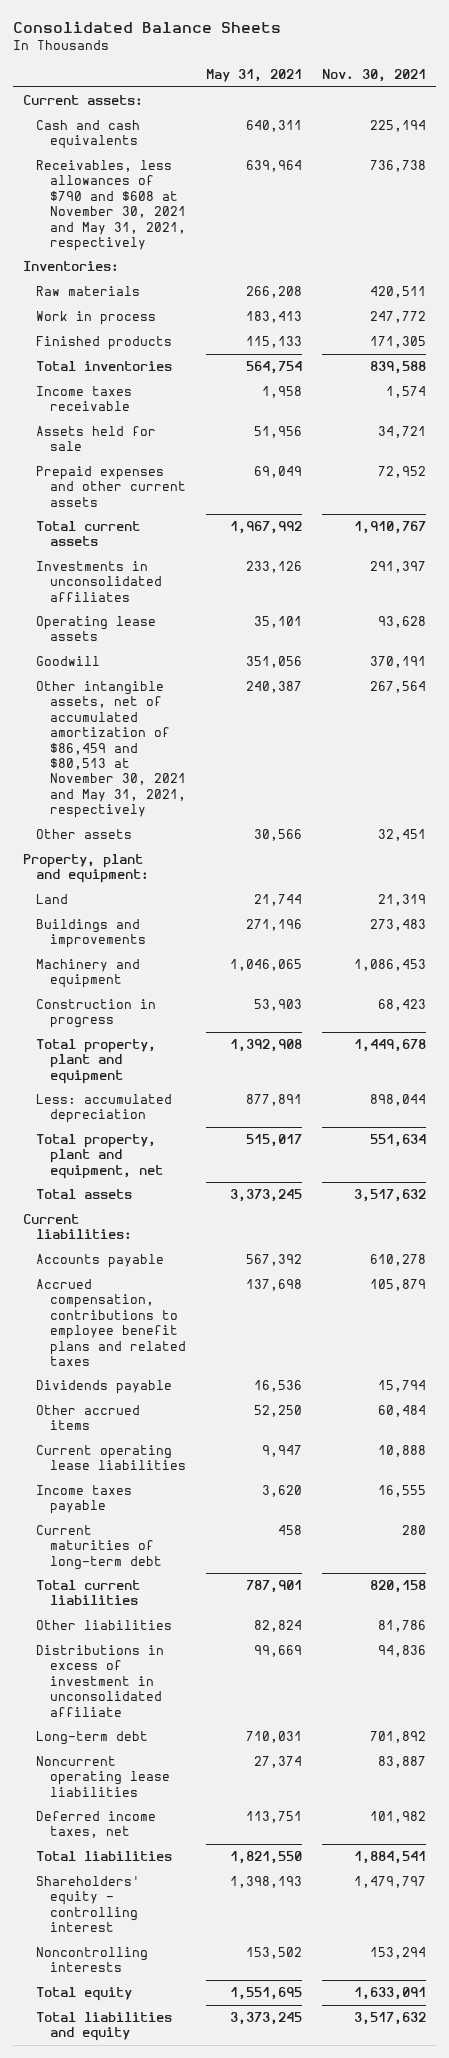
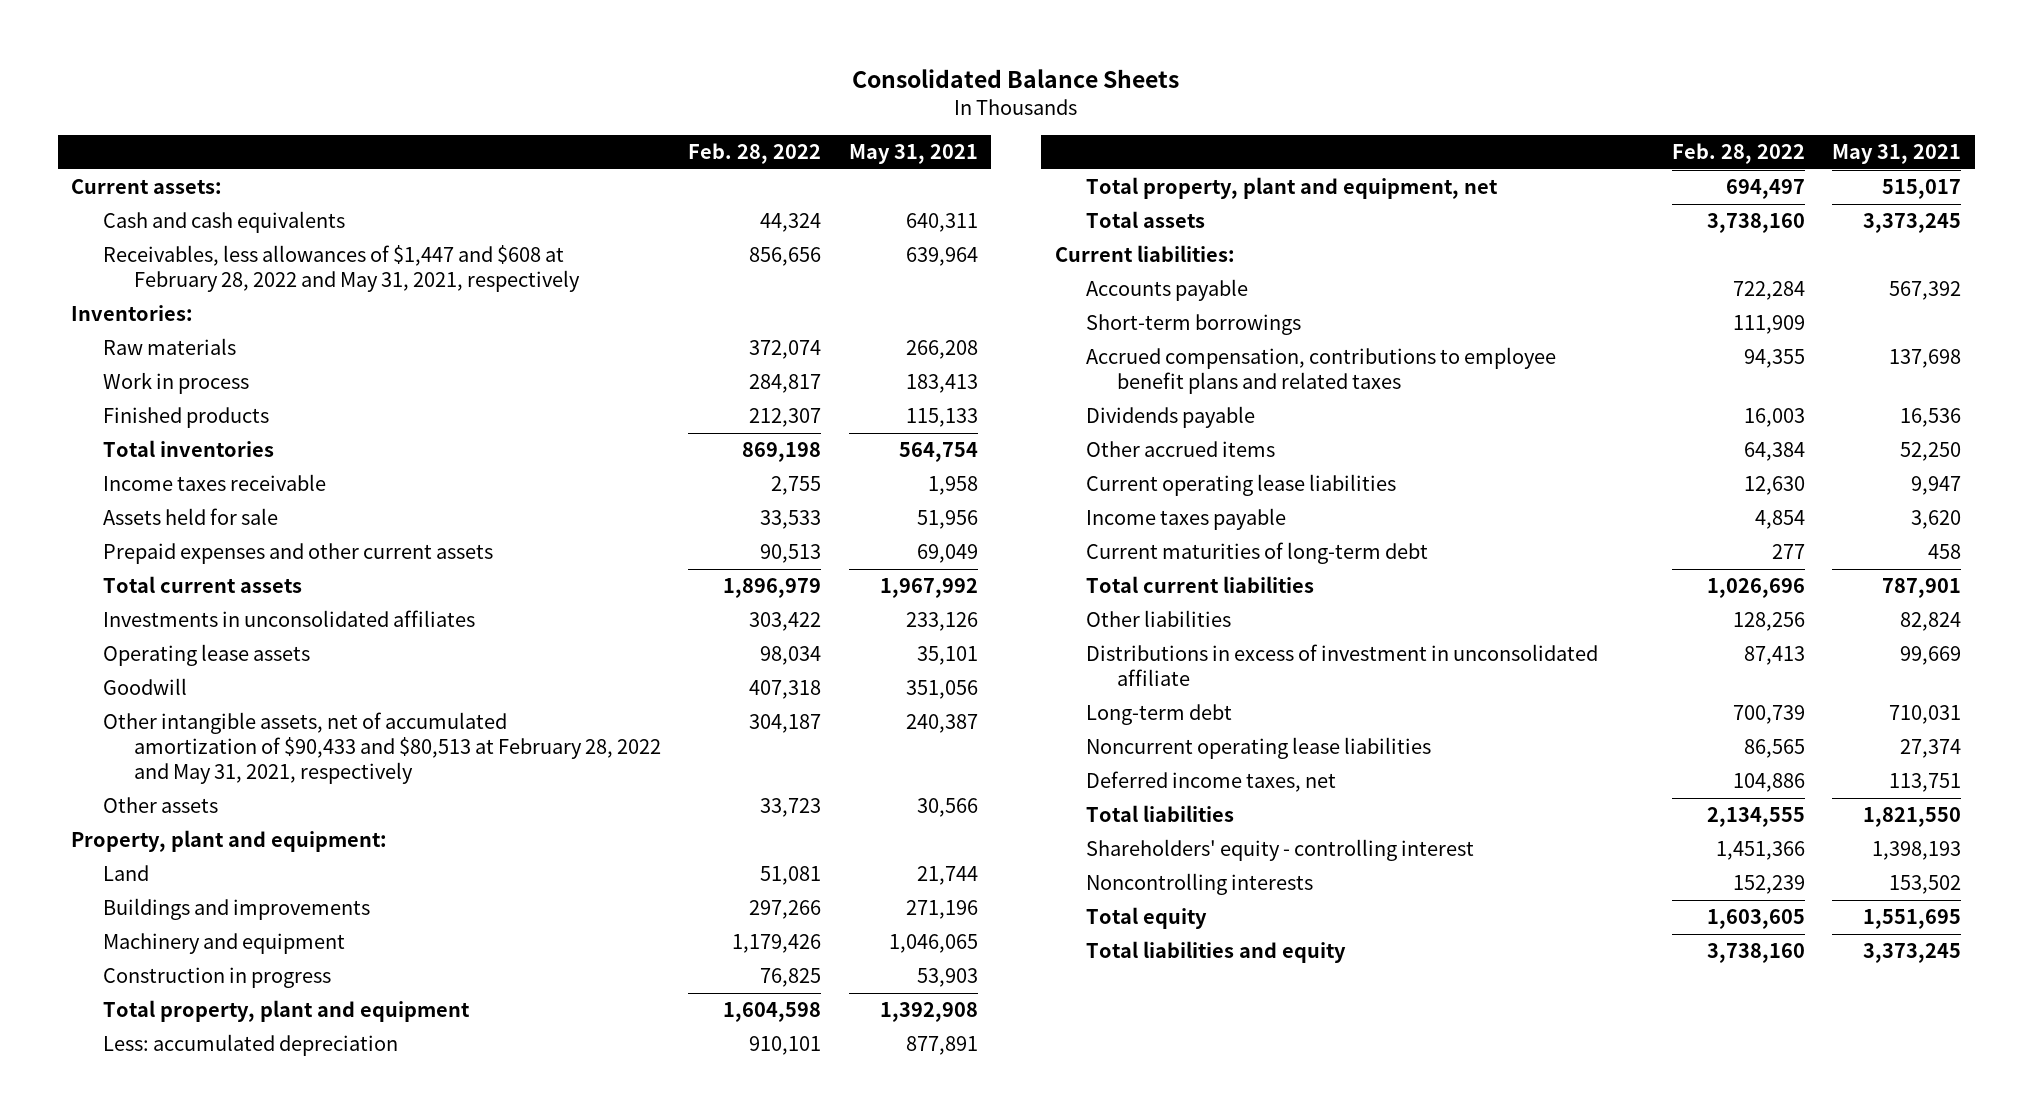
- | May 31, 2021 | Nov. 30, 2021
+ | Feb. 28, 2022 | May 31, 2021
- Receivables, less allowances of $790 and $608 at November 30, 2021 and May 31, 2021, respectively | 639,964 | 736,738
+ Receivables, less allowances of $1,447 and $608 at February 28, 2022 and May 31, 2021, respectively | 856,656 | 639,964
- Other intangible assets, net of accumulated amortization of $86,459 and $80,513 at November 30, 2021 and May 31, 2021, respectively | 240,387 | 267,564
+ Other intangible assets, net of accumulated amortization of $90,433 and $80,513 at February 28, 2022 and May 31, 2021, respectively | 304,187 | 240,387
+ Short-term borrowings | 111,909 |

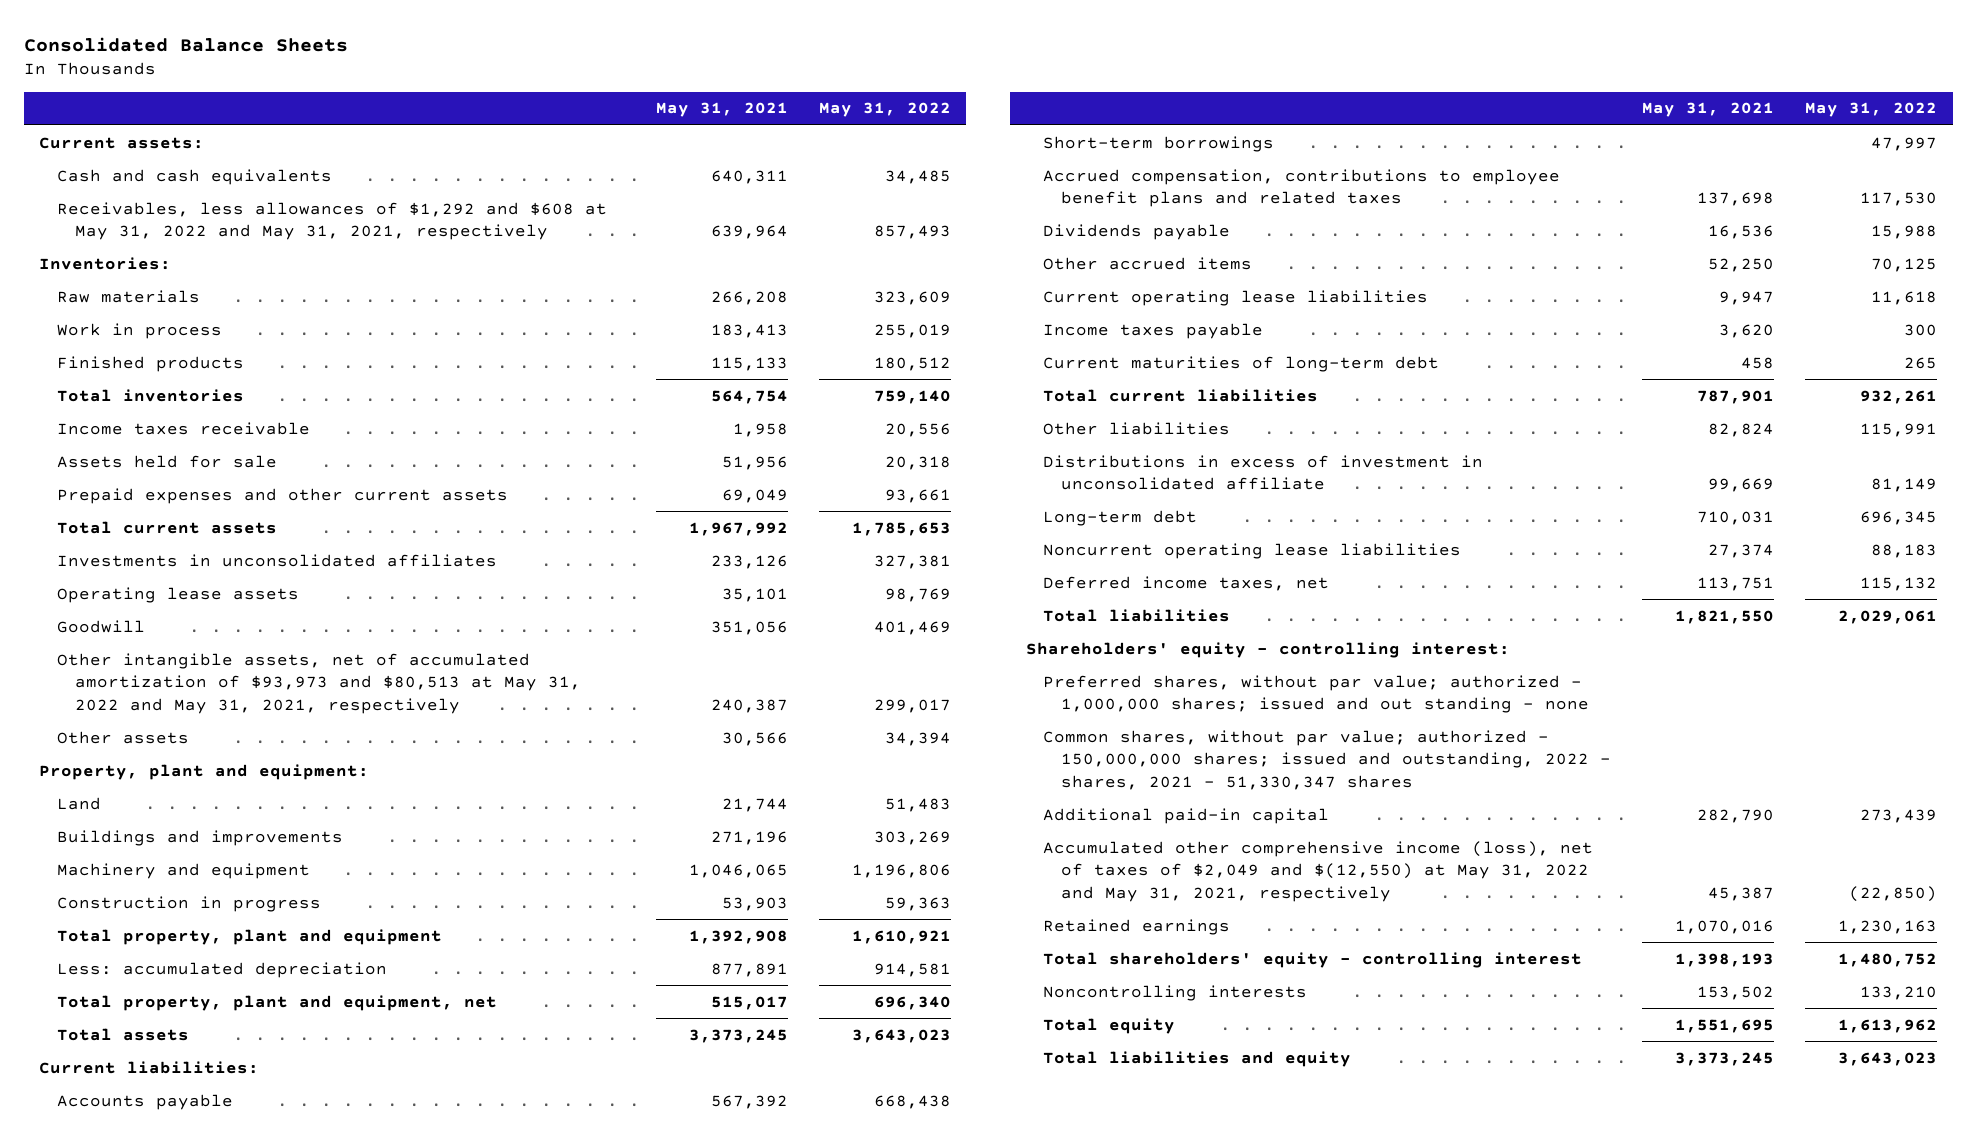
- | Feb. 28, 2022 | May 31, 2021
+ | May 31, 2021 | May 31, 2022
- Receivables, less allowances of $1,447 and $608 at February 28, 2022 and May 31, 2021, respectively | 856,656 | 639,964
+ Receivables, less allowances of $1,292 and $608 at May 31, 2022 and May 31, 2021, respectively | 639,964 | 857,493
- Other intangible assets, net of accumulated amortization of $90,433 and $80,513 at February 28, 2022 and May 31, 2021, respectively | 304,187 | 240,387
+ Other intangible assets, net of accumulated amortization of $93,973 and $80,513 at May 31, 2022 and May 31, 2021, respectively | 240,387 | 299,017
- Shareholders' equity - controlling interest | 1,451,366 | 1,398,193
+ Shareholders' equity - controlling interest:
+ Preferred shares, without par value; authorized - 1,000,000 shares; issued and out standing - none
+ Common shares, without par value; authorized - 150,000,000 shares; issued and outstanding, 2022 - shares, 2021 - 51,330,347 shares
+ Additional paid-in capital | 282,790 | 273,439
+ Accumulated other comprehensive income (loss), net of taxes of $2,049 and $(12,550) at May 31, 2022 and May 31, 2021, respectively | 45,387 | (22,850)
+ Retained earnings | 1,070,016 | 1,230,163
+ Total shareholders' equity - controlling interest | 1,398,193 | 1,480,752

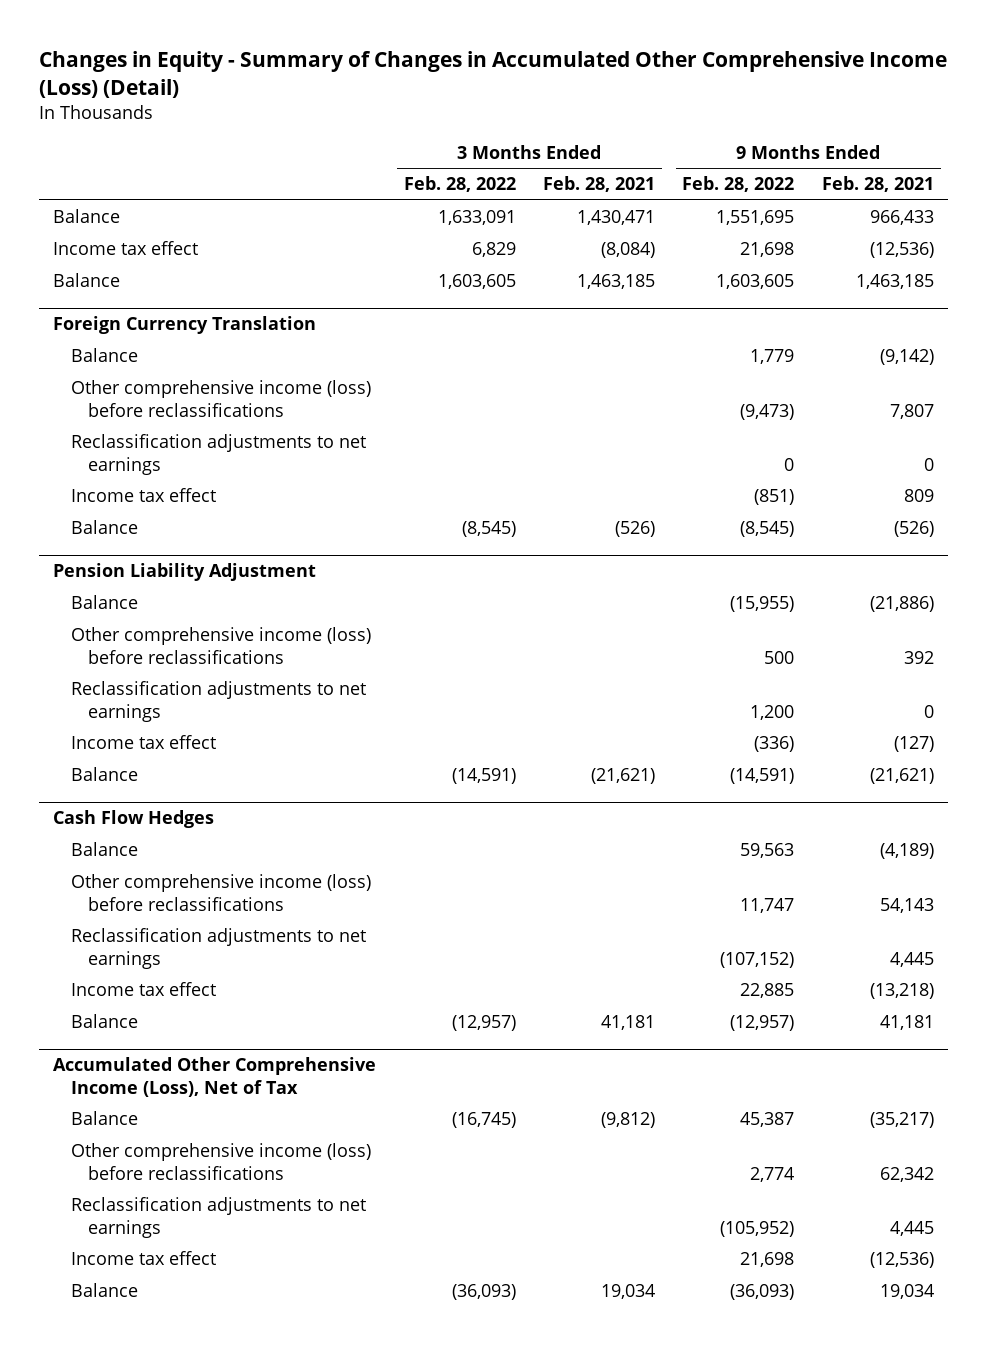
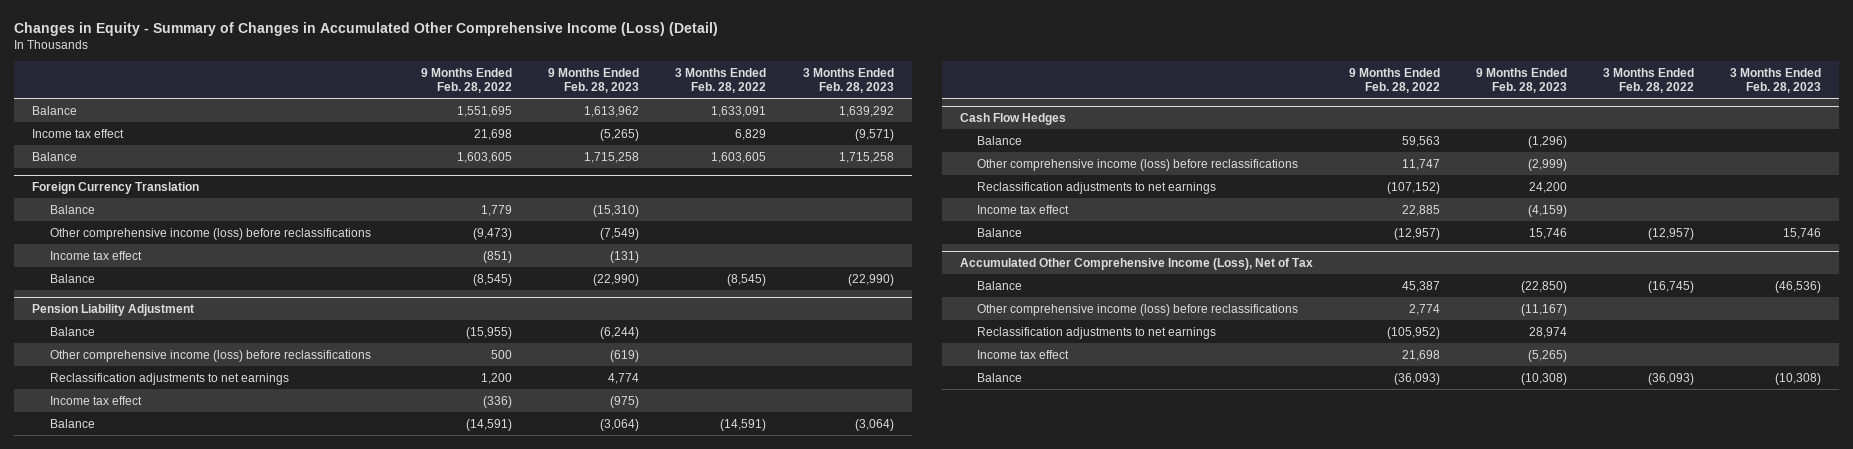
- | 3 Months Ended Feb. 28, 2022 | 3 Months Ended Feb. 28, 2021 | 9 Months Ended Feb. 28, 2022 | 9 Months Ended Feb. 28, 2021
+ | 9 Months Ended Feb. 28, 2022 | 9 Months Ended Feb. 28, 2023 | 3 Months Ended Feb. 28, 2022 | 3 Months Ended Feb. 28, 2023
@ Foreign Currency Translation
- Reclassification adjustments to net earnings | | | 0 | 0

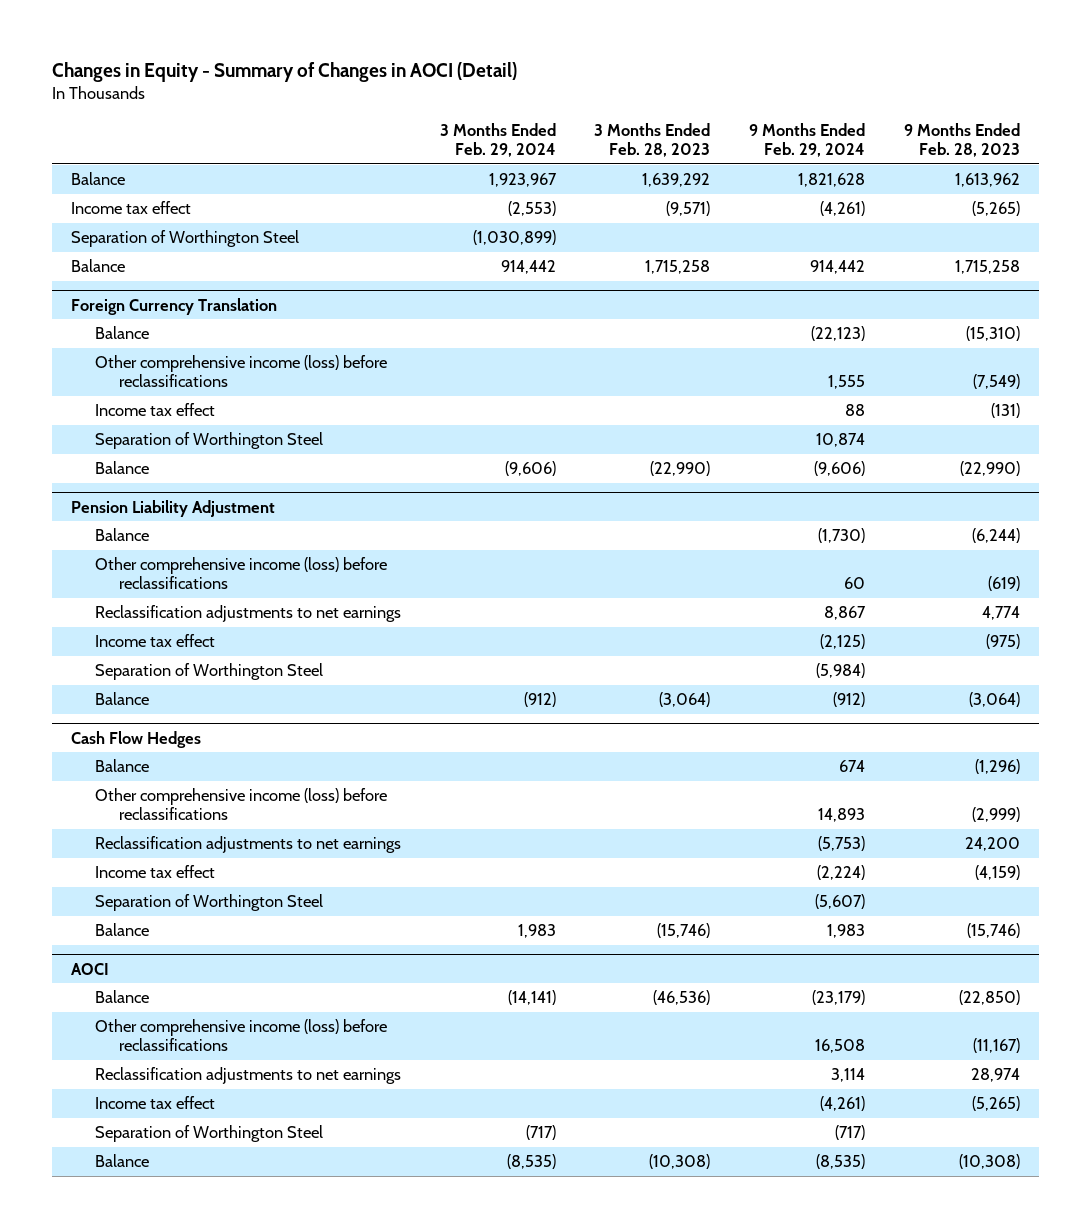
- Changes in Equity - Summary of Changes in Accumulated Other Comprehensive Income (Loss) (Detail)
+ Changes in Equity - Summary of Changes in AOCI (Detail)
- | 9 Months Ended Feb. 28, 2022 | 9 Months Ended Feb. 28, 2023 | 3 Months Ended Feb. 28, 2022 | 3 Months Ended Feb. 28, 2023
+ | 3 Months Ended Feb. 29, 2024 | 3 Months Ended Feb. 28, 2023 | 9 Months Ended Feb. 29, 2024 | 9 Months Ended Feb. 28, 2023
+ Separation of Worthington Steel | (1,030,899) | | |
@ Foreign Currency Translation
+ Separation of Worthington Steel | | | 10,874 |
@ Pension Liability Adjustment
+ Separation of Worthington Steel | | | (5,984) |
@ Cash Flow Hedges
- Balance | (12,957) | 15,746 | (12,957) | 15,746
- Accumulated Other Comprehensive Income (Loss), Net of Tax
@ Cash Flow Hedges
+ Separation of Worthington Steel | | | (5,607) |
+ Balance | 1,983 | (15,746) | 1,983 | (15,746)
+ AOCI
+ Separation of Worthington Steel | (717) | | (717) |

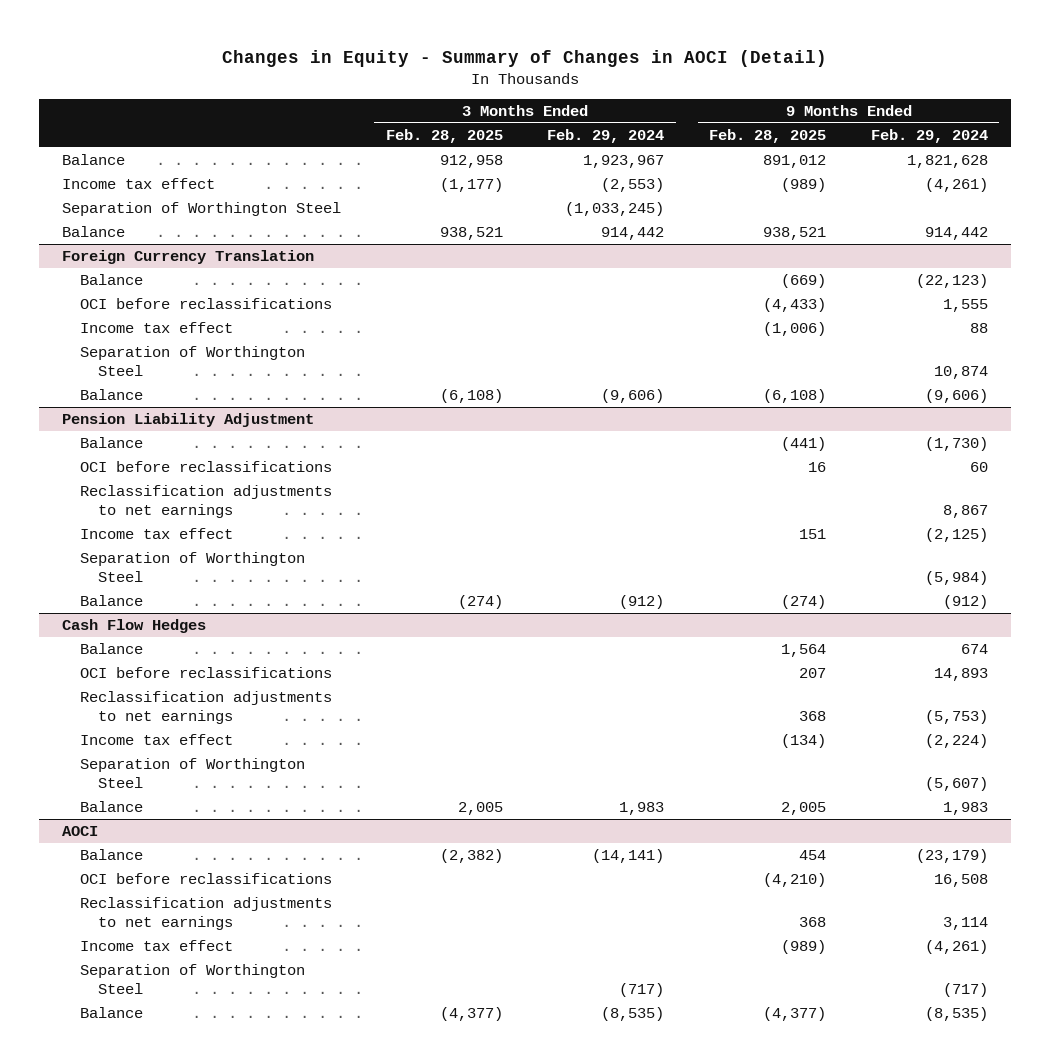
- | 3 Months Ended Feb. 29, 2024 | 3 Months Ended Feb. 28, 2023 | 9 Months Ended Feb. 29, 2024 | 9 Months Ended Feb. 28, 2023
+ | 3 Months Ended Feb. 28, 2025 | 3 Months Ended Feb. 29, 2024 | 9 Months Ended Feb. 28, 2025 | 9 Months Ended Feb. 29, 2024
- Separation of Worthington Steel | (1,030,899) | | |
+ Separation of Worthington Steel | | (1,033,245) | |
@ Foreign Currency Translation
- Other comprehensive income (loss) before reclassifications | | | 1,555 | (7,549)
+ OCI before reclassifications | | | (4,433) | 1,555
@ Pension Liability Adjustment
- Other comprehensive income (loss) before reclassifications | | | 60 | (619)
+ OCI before reclassifications | | | 16 | 60
@ Cash Flow Hedges
- Other comprehensive income (loss) before reclassifications | | | 14,893 | (2,999)
+ OCI before reclassifications | | | 207 | 14,893
@ AOCI
- Other comprehensive income (loss) before reclassifications | | | 16,508 | (11,167)
+ OCI before reclassifications | | | (4,210) | 16,508

